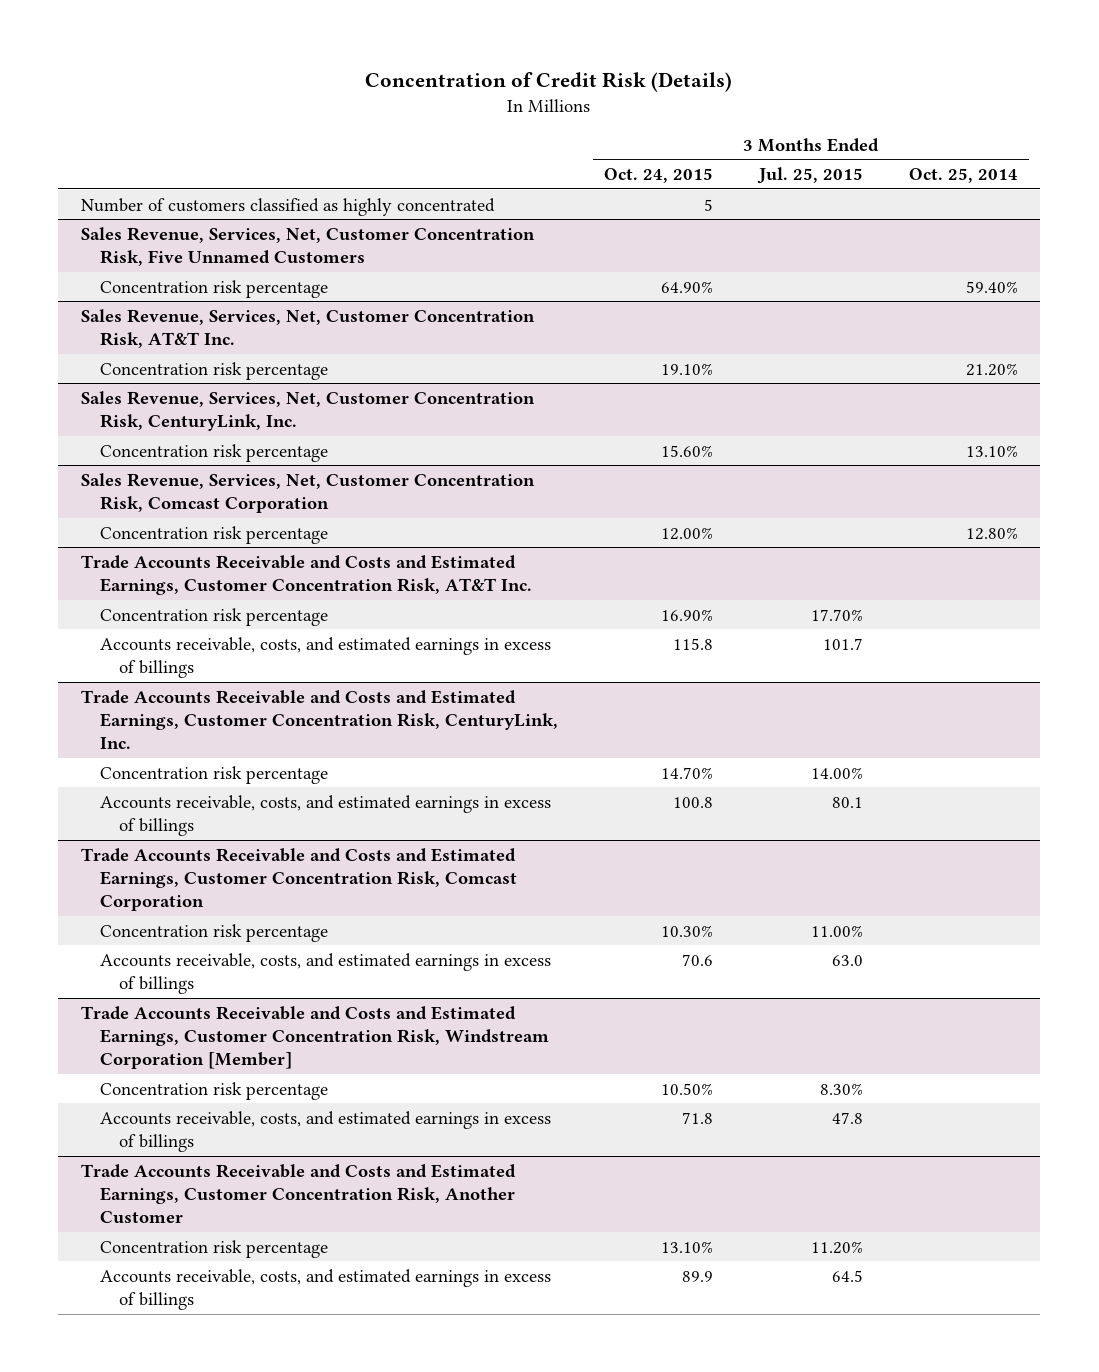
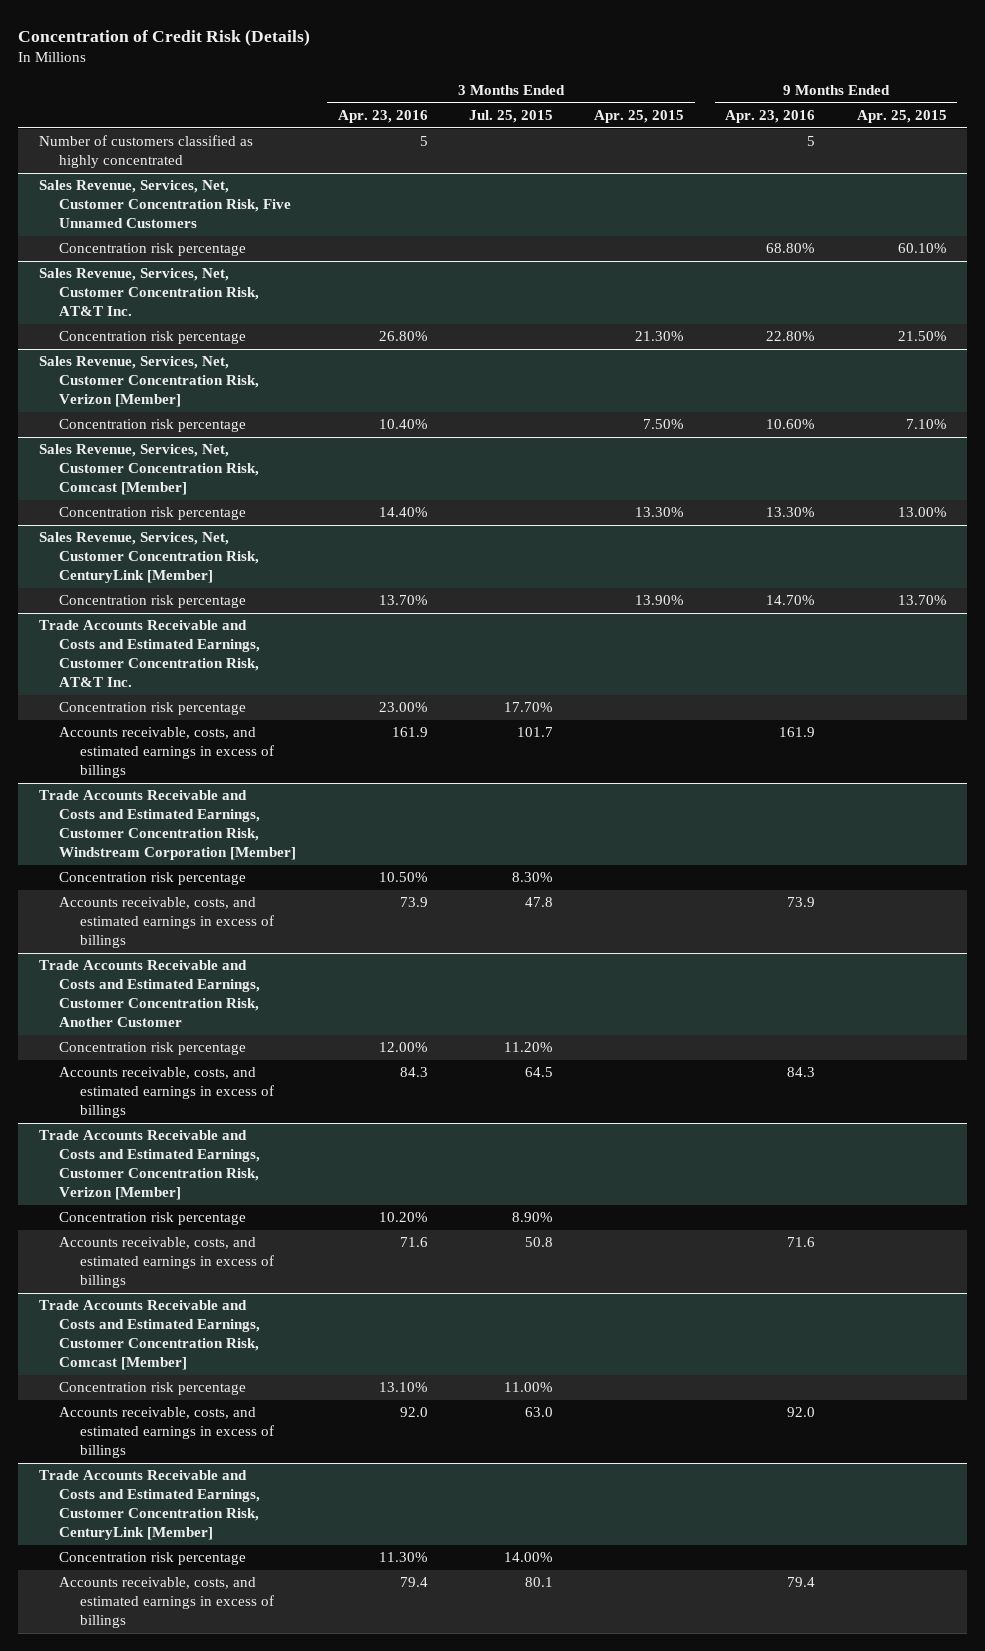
- | 3 Months Ended Oct. 24, 2015 | 3 Months Ended Jul. 25, 2015 | 3 Months Ended Oct. 25, 2014
+ | 3 Months Ended Apr. 23, 2016 | 3 Months Ended Jul. 25, 2015 | 3 Months Ended Apr. 25, 2015 | 9 Months Ended Apr. 23, 2016 | 9 Months Ended Apr. 25, 2015
- Sales Revenue, Services, Net, Customer Concentration Risk, CenturyLink, Inc.
+ Sales Revenue, Services, Net, Customer Concentration Risk, Verizon [Member]
- Sales Revenue, Services, Net, Customer Concentration Risk, Comcast Corporation
+ Sales Revenue, Services, Net, Customer Concentration Risk, Comcast [Member]
+ Sales Revenue, Services, Net, Customer Concentration Risk, CenturyLink [Member]
+ Concentration risk percentage | 13.70% | | 13.90% | 14.70% | 13.70%
- Trade Accounts Receivable and Costs and Estimated Earnings, Customer Concentration Risk, CenturyLink, Inc.
- Concentration risk percentage | 14.70% | 14.00% |
- Accounts receivable, costs, and estimated earnings in excess of billings | 100.8 | 80.1 |
- Trade Accounts Receivable and Costs and Estimated Earnings, Customer Concentration Risk, Comcast Corporation
- Concentration risk percentage | 10.30% | 11.00% |
- Accounts receivable, costs, and estimated earnings in excess of billings | 70.6 | 63.0 |
+ Trade Accounts Receivable and Costs and Estimated Earnings, Customer Concentration Risk, Verizon [Member]
+ Concentration risk percentage | 10.20% | 8.90% | | |
+ Accounts receivable, costs, and estimated earnings in excess of billings | 71.6 | 50.8 | | 71.6 |
+ Trade Accounts Receivable and Costs and Estimated Earnings, Customer Concentration Risk, Comcast [Member]
+ Concentration risk percentage | 13.10% | 11.00% | | |
+ Accounts receivable, costs, and estimated earnings in excess of billings | 92.0 | 63.0 | | 92.0 |
+ Trade Accounts Receivable and Costs and Estimated Earnings, Customer Concentration Risk, CenturyLink [Member]
+ Concentration risk percentage | 11.30% | 14.00% | | |
+ Accounts receivable, costs, and estimated earnings in excess of billings | 79.4 | 80.1 | | 79.4 |

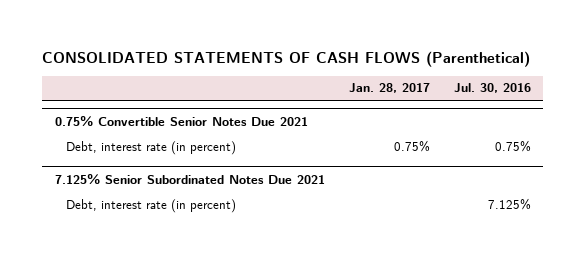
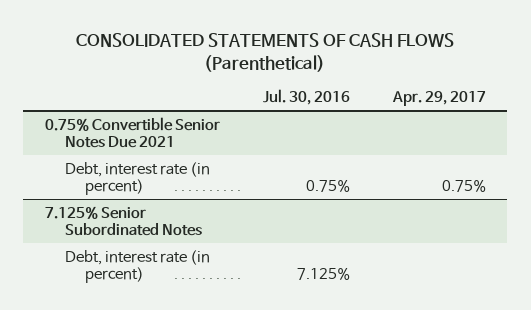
- | Jan. 28, 2017 | Jul. 30, 2016
+ | Jul. 30, 2016 | Apr. 29, 2017
- 7.125% Senior Subordinated Notes Due 2021
+ 7.125% Senior Subordinated Notes

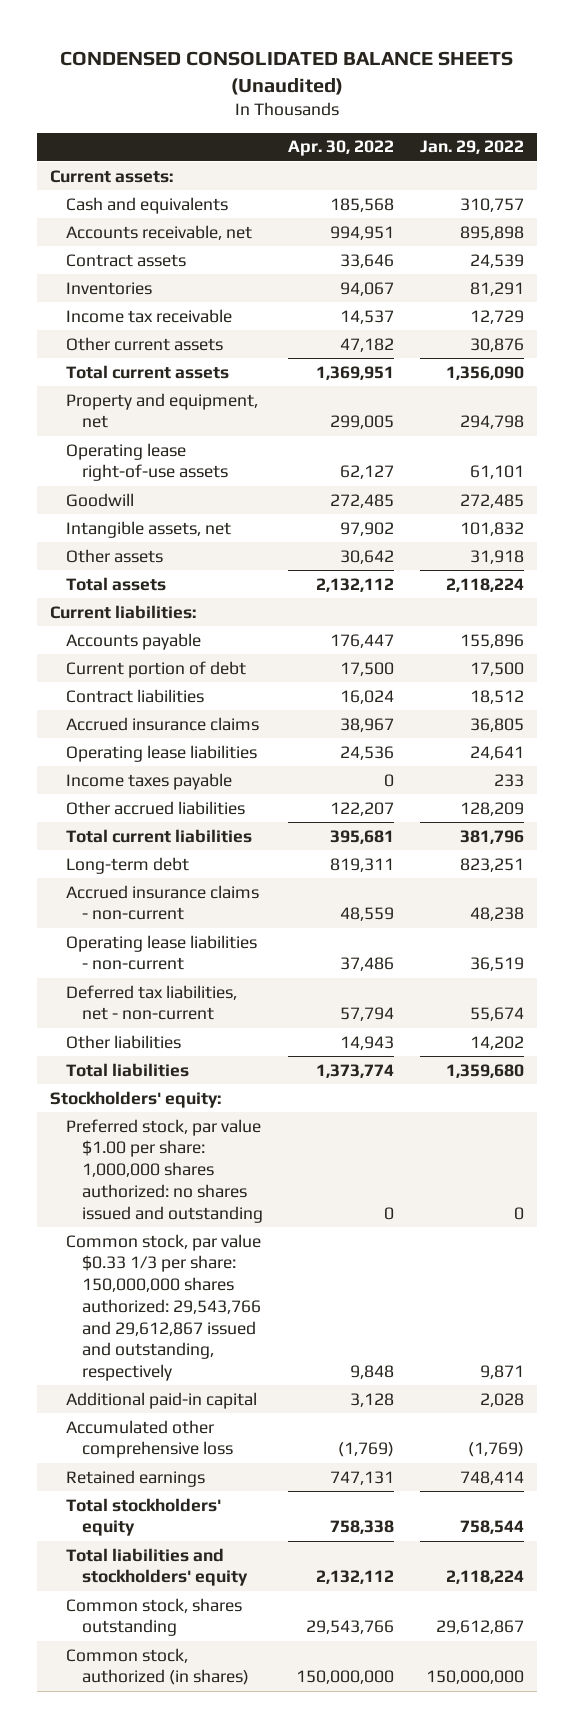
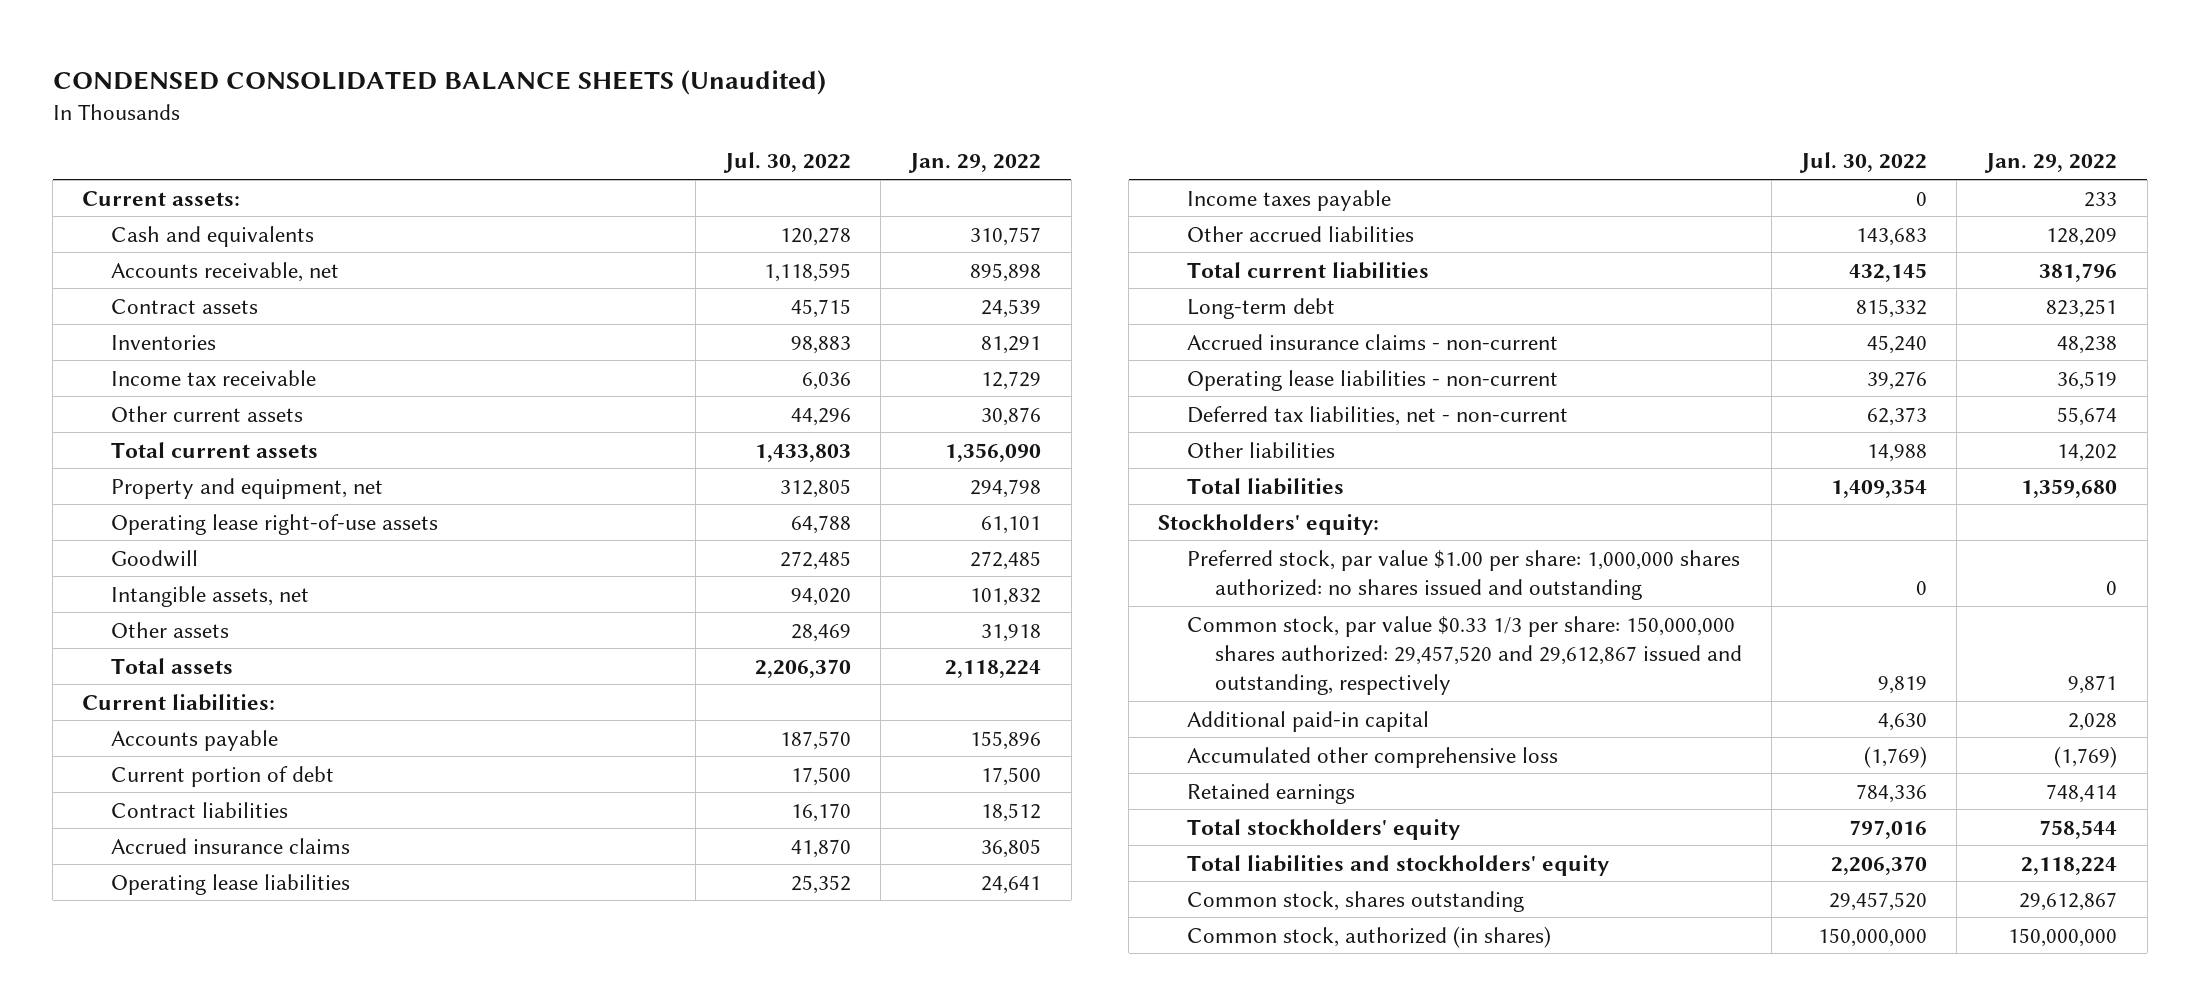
- | Apr. 30, 2022 | Jan. 29, 2022
+ | Jul. 30, 2022 | Jan. 29, 2022
- Common stock, par value $0.33 1/3 per share: 150,000,000 shares authorized: 29,543,766 and 29,612,867 issued and outstanding, respectively | 9,848 | 9,871
+ Common stock, par value $0.33 1/3 per share: 150,000,000 shares authorized: 29,457,520 and 29,612,867 issued and outstanding, respectively | 9,819 | 9,871

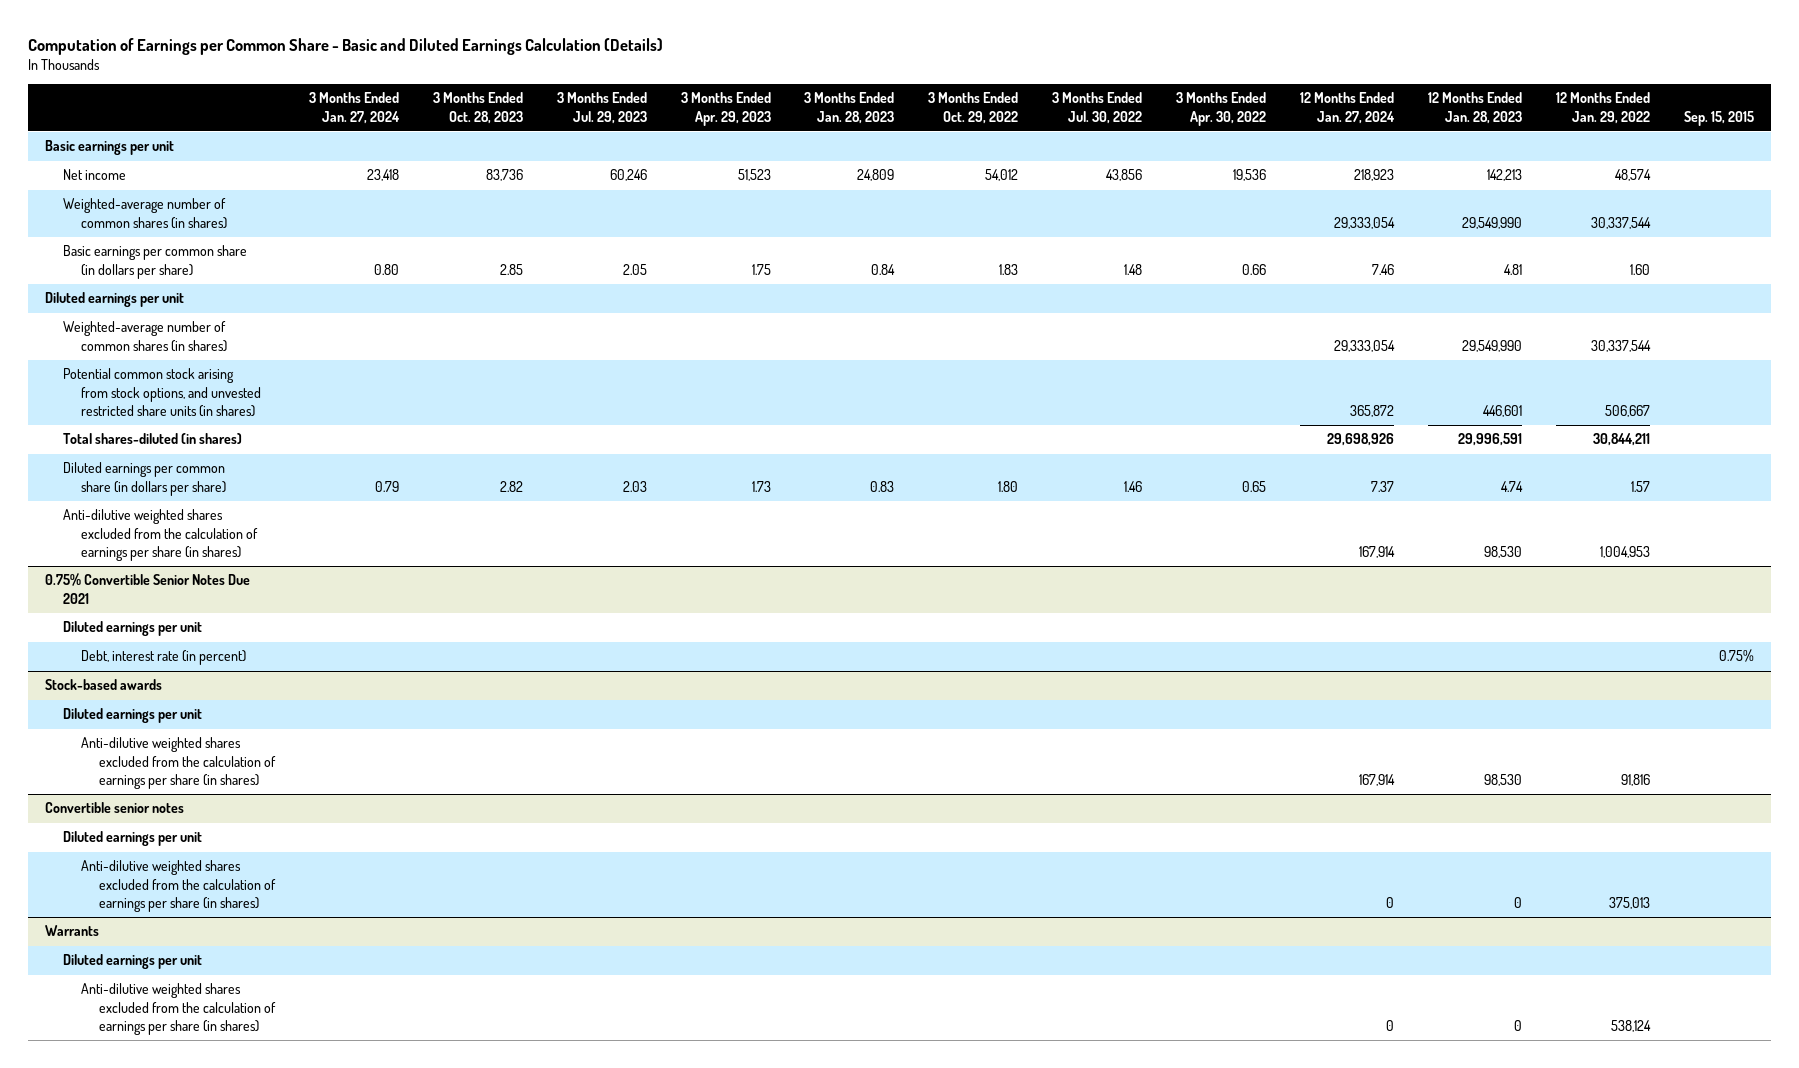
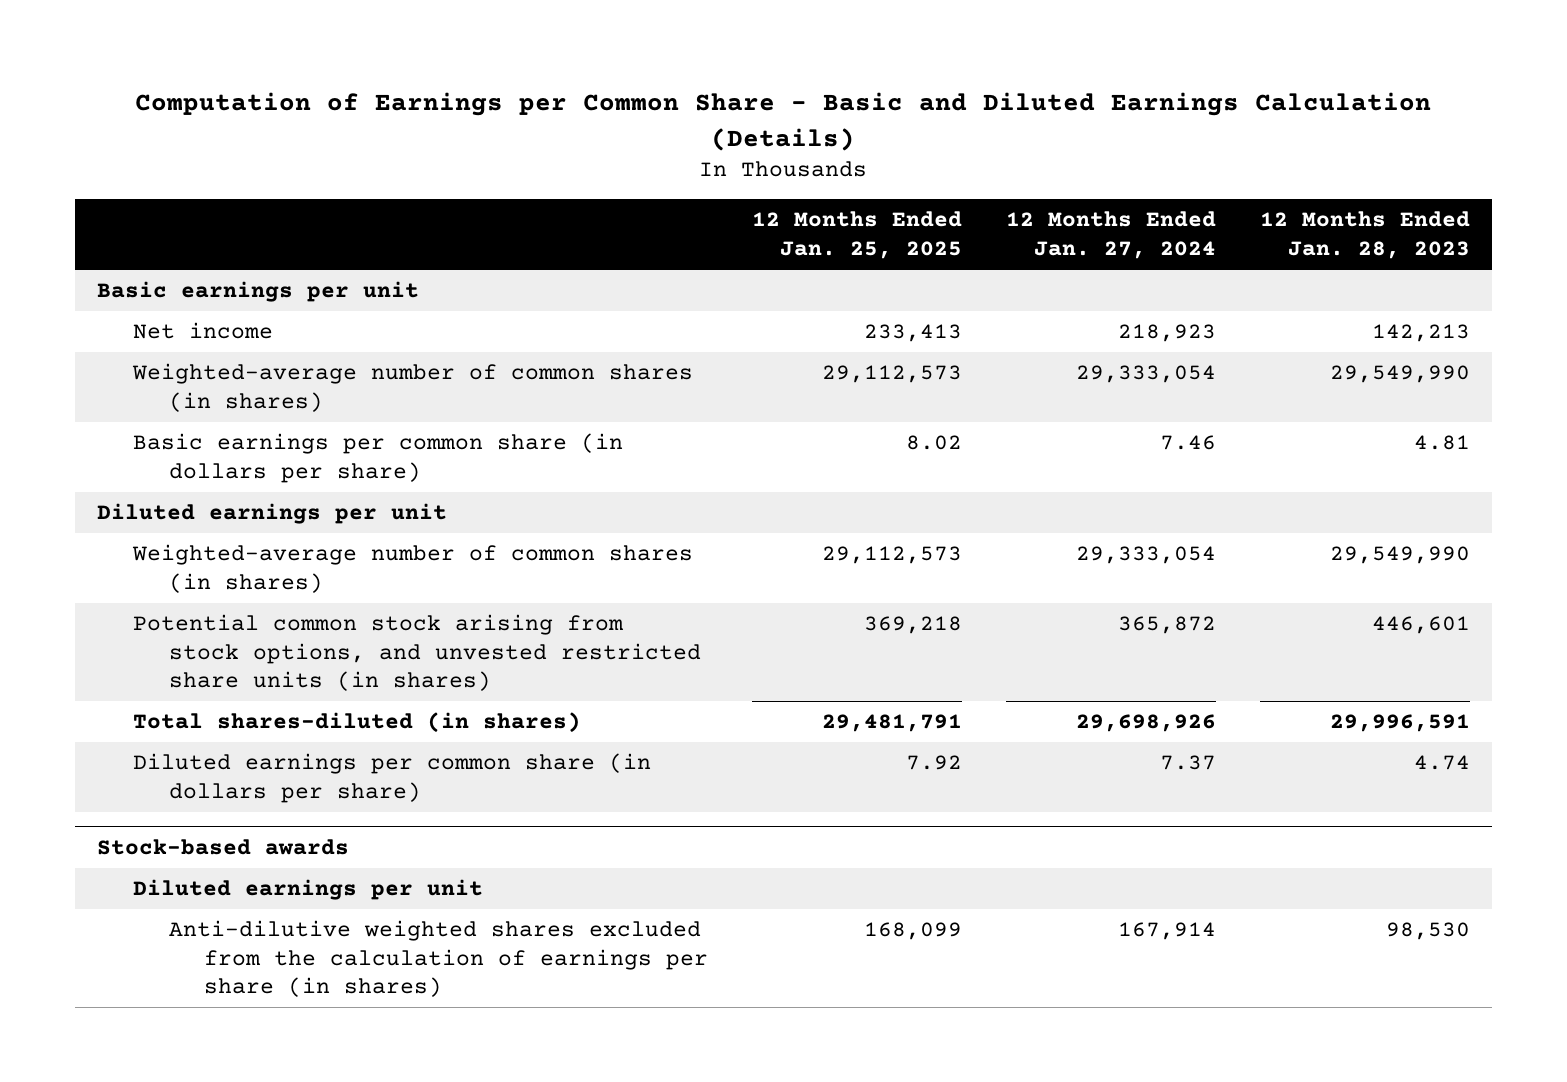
- | 3 Months Ended Jan. 27, 2024 | 3 Months Ended Oct. 28, 2023 | 3 Months Ended Jul. 29, 2023 | 3 Months Ended Apr. 29, 2023 | 3 Months Ended Jan. 28, 2023 | 3 Months Ended Oct. 29, 2022 | 3 Months Ended Jul. 30, 2022 | 3 Months Ended Apr. 30, 2022 | 12 Months Ended Jan. 27, 2024 | 12 Months Ended Jan. 28, 2023 | 12 Months Ended Jan. 29, 2022 | Sep. 15, 2015
+ | 12 Months Ended Jan. 25, 2025 | 12 Months Ended Jan. 27, 2024 | 12 Months Ended Jan. 28, 2023
- Anti-dilutive weighted shares excluded from the calculation of earnings per share (in shares) | | | | | | | | | 167,914 | 98,530 | 1,004,953 |
- 0.75% Convertible Senior Notes Due 2021
- Diluted earnings per unit
- Debt, interest rate (in percent) | | | | | | | | | | | | 0.75%
- Convertible senior notes
- Diluted earnings per unit
- Anti-dilutive weighted shares excluded from the calculation of earnings per share (in shares) | | | | | | | | | 0 | 0 | 375,013 |
- Warrants
- Diluted earnings per unit
- Anti-dilutive weighted shares excluded from the calculation of earnings per share (in shares) | | | | | | | | | 0 | 0 | 538,124 |

